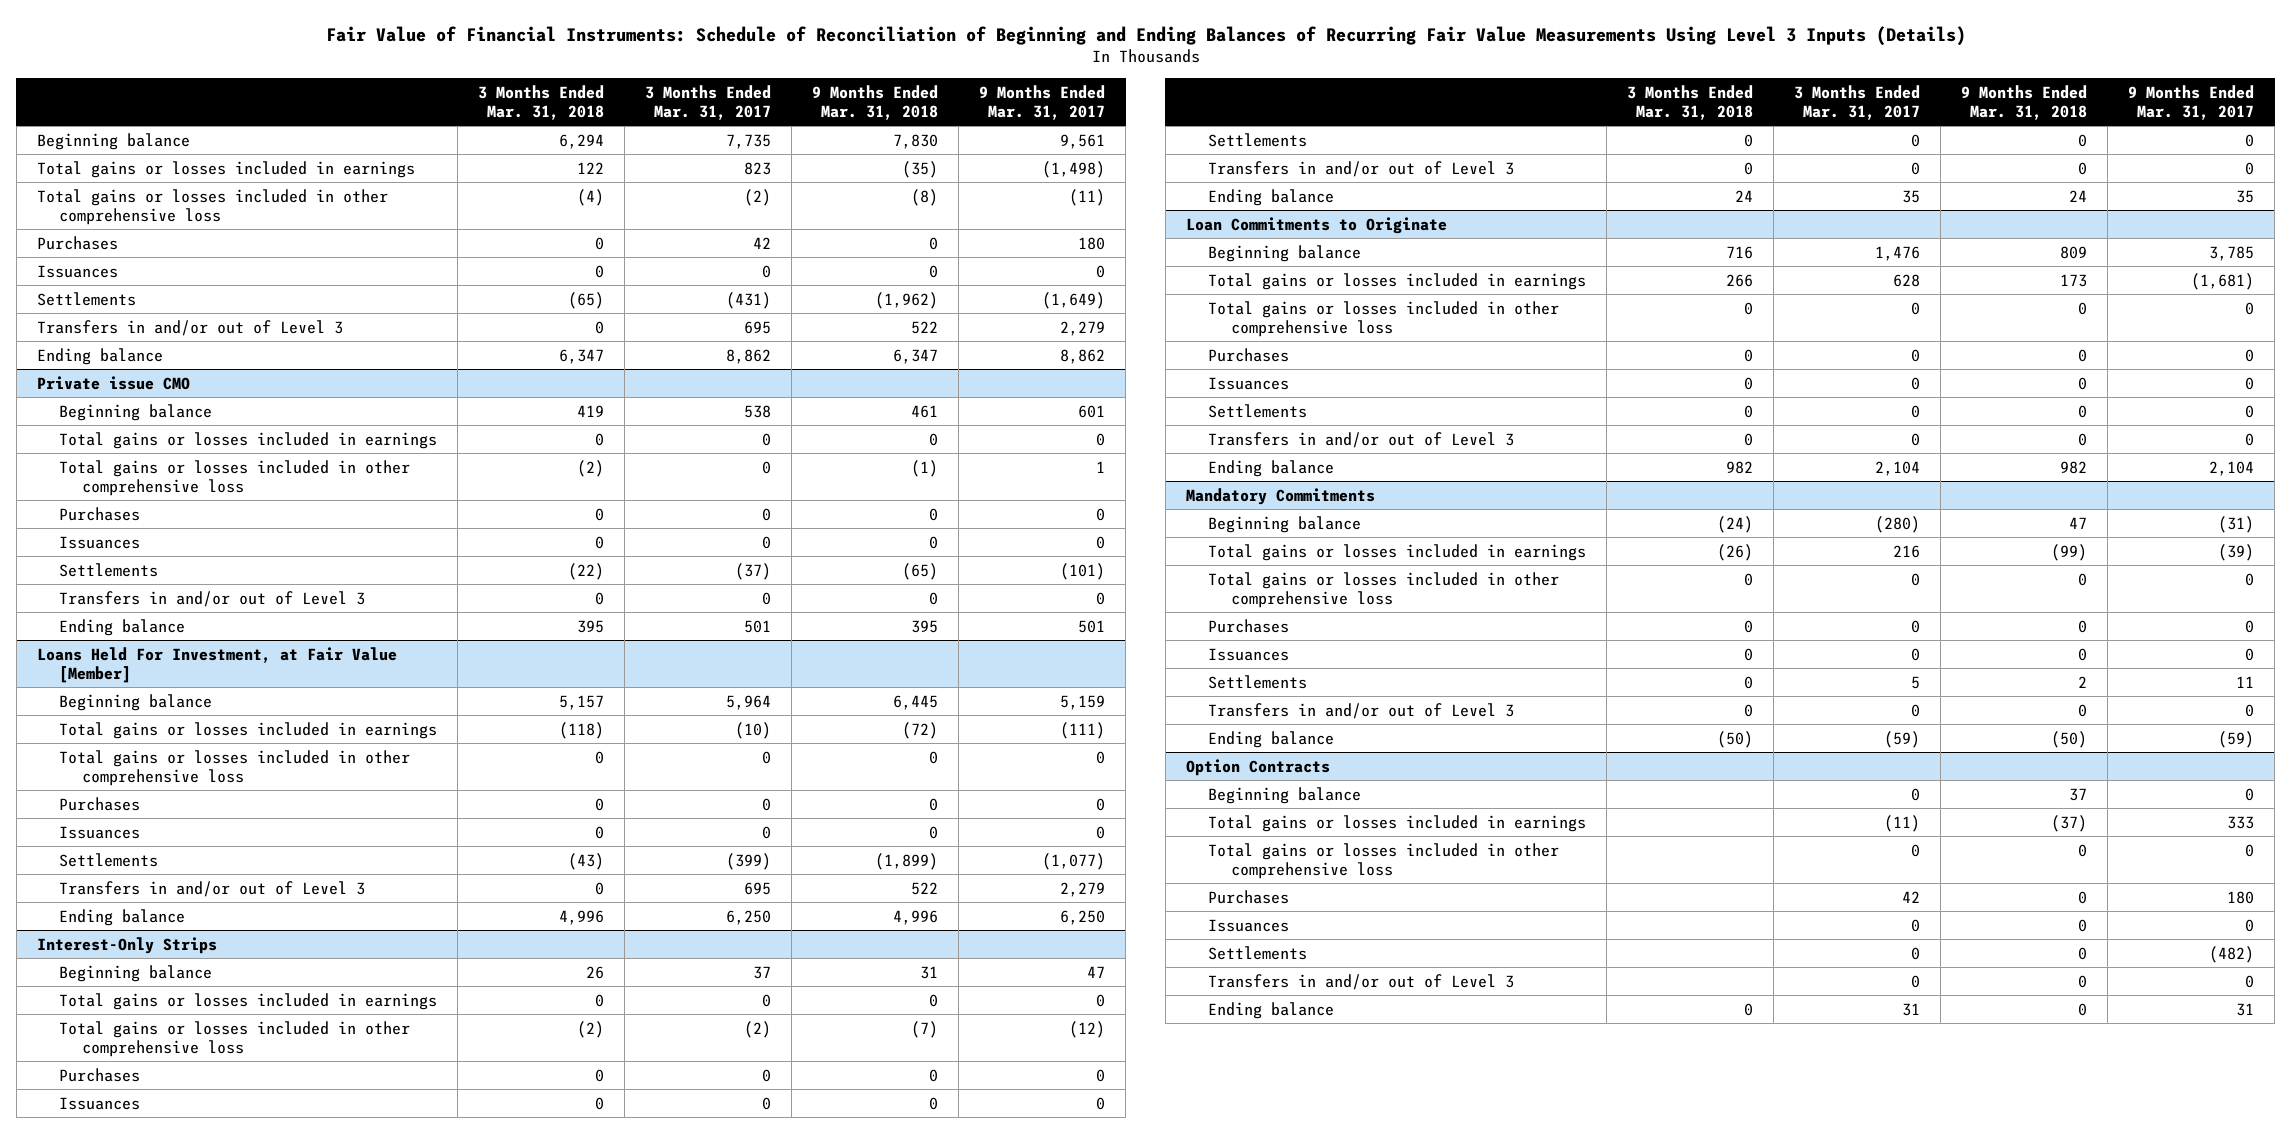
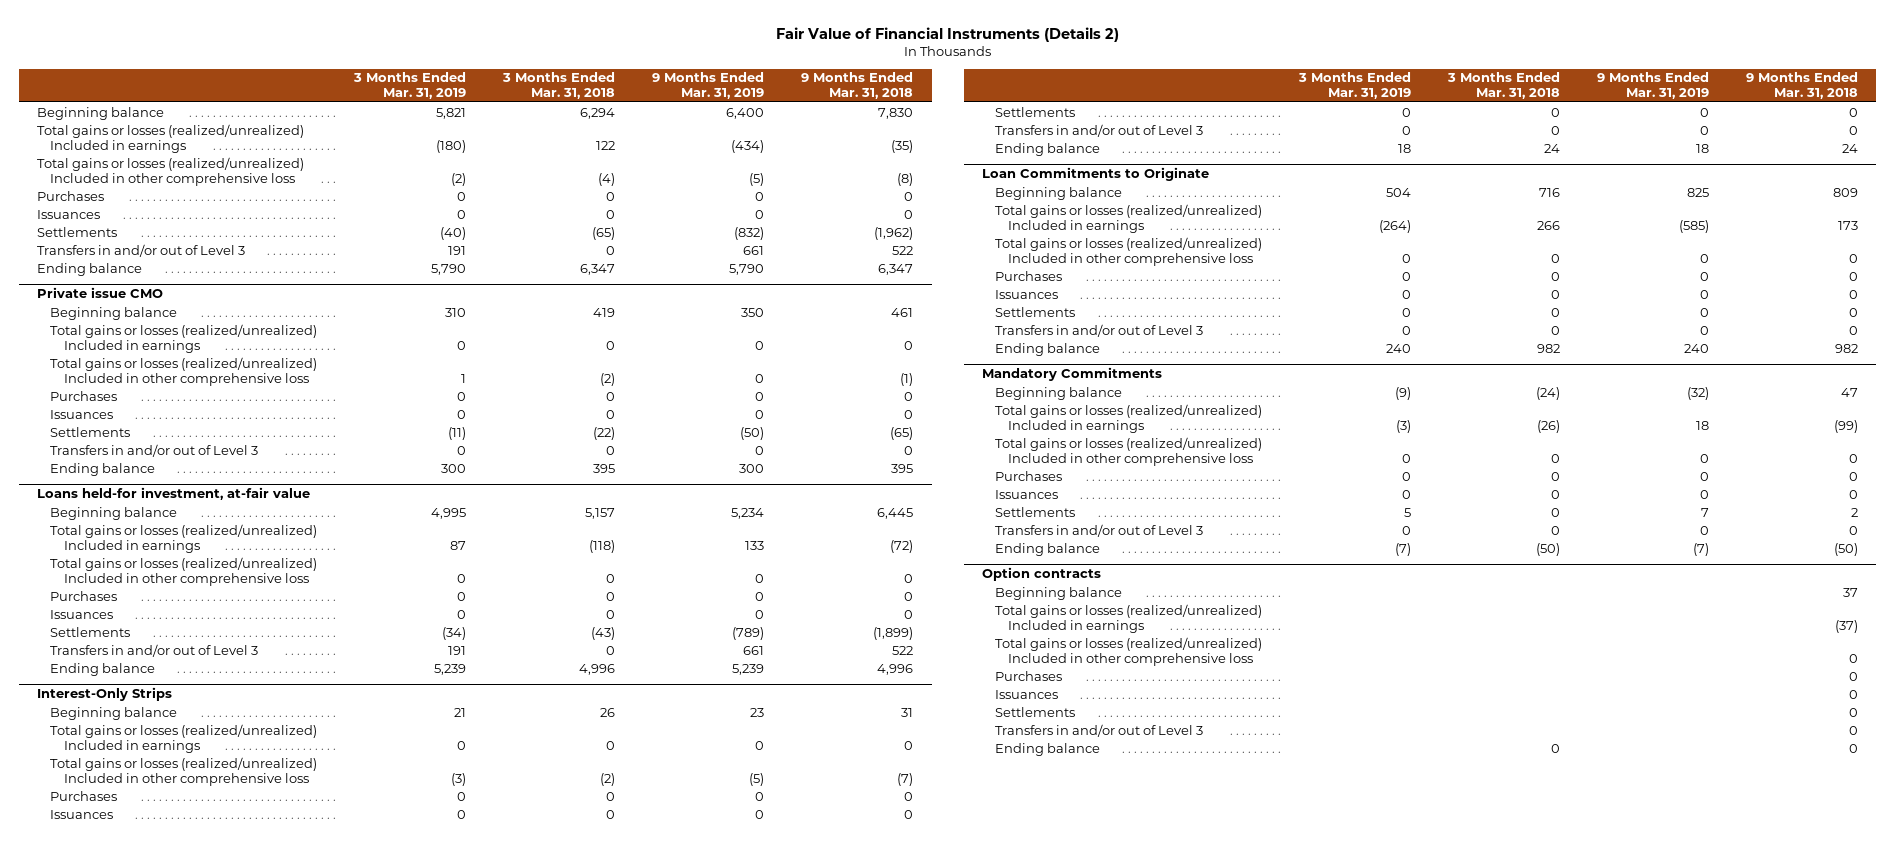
- Fair Value of Financial Instruments: Schedule of Reconciliation of Beginning and Ending Balances of Recurring Fair Value Measurements Using Level 3 Inputs (Details)
+ Fair Value of Financial Instruments (Details 2)
- | 3 Months Ended Mar. 31, 2018 | 3 Months Ended Mar. 31, 2017 | 9 Months Ended Mar. 31, 2018 | 9 Months Ended Mar. 31, 2017
+ | 3 Months Ended Mar. 31, 2019 | 3 Months Ended Mar. 31, 2018 | 9 Months Ended Mar. 31, 2019 | 9 Months Ended Mar. 31, 2018
- Total gains or losses included in earnings | 122 | 823 | (35) | (1,498)
- Total gains or losses included in other comprehensive loss | (4) | (2) | (8) | (11)
+ Total gains or losses (realized/unrealized) Included in earnings | (180) | 122 | (434) | (35)
+ Total gains or losses (realized/unrealized) Included in other comprehensive loss | (2) | (4) | (5) | (8)
@ Private issue CMO
- Total gains or losses included in earnings | 0 | 0 | 0 | 0
- Total gains or losses included in other comprehensive loss | (2) | 0 | (1) | 1
+ Total gains or losses (realized/unrealized) Included in earnings | 0 | 0 | 0 | 0
+ Total gains or losses (realized/unrealized) Included in other comprehensive loss | 1 | (2) | 0 | (1)
- Loans Held For Investment, at Fair Value [Member]
+ Loans held-for investment, at-fair value
- Total gains or losses included in earnings | (118) | (10) | (72) | (111)
- Total gains or losses included in other comprehensive loss | 0 | 0 | 0 | 0
+ Total gains or losses (realized/unrealized) Included in earnings | 87 | (118) | 133 | (72)
+ Total gains or losses (realized/unrealized) Included in other comprehensive loss | 0 | 0 | 0 | 0
@ Interest-Only Strips
- Total gains or losses included in earnings | 0 | 0 | 0 | 0
- Total gains or losses included in other comprehensive loss | (2) | (2) | (7) | (12)
+ Total gains or losses (realized/unrealized) Included in earnings | 0 | 0 | 0 | 0
+ Total gains or losses (realized/unrealized) Included in other comprehensive loss | (3) | (2) | (5) | (7)
@ Loan Commitments to Originate
- Total gains or losses included in earnings | 266 | 628 | 173 | (1,681)
- Total gains or losses included in other comprehensive loss | 0 | 0 | 0 | 0
+ Total gains or losses (realized/unrealized) Included in earnings | (264) | 266 | (585) | 173
+ Total gains or losses (realized/unrealized) Included in other comprehensive loss | 0 | 0 | 0 | 0
@ Mandatory Commitments
- Total gains or losses included in earnings | (26) | 216 | (99) | (39)
- Total gains or losses included in other comprehensive loss | 0 | 0 | 0 | 0
+ Total gains or losses (realized/unrealized) Included in earnings | (3) | (26) | 18 | (99)
+ Total gains or losses (realized/unrealized) Included in other comprehensive loss | 0 | 0 | 0 | 0
- Option Contracts
+ Option contracts
- Total gains or losses included in earnings | | (11) | (37) | 333
- Total gains or losses included in other comprehensive loss | | 0 | 0 | 0
+ Total gains or losses (realized/unrealized) Included in earnings | | | | (37)
+ Total gains or losses (realized/unrealized) Included in other comprehensive loss | | | | 0

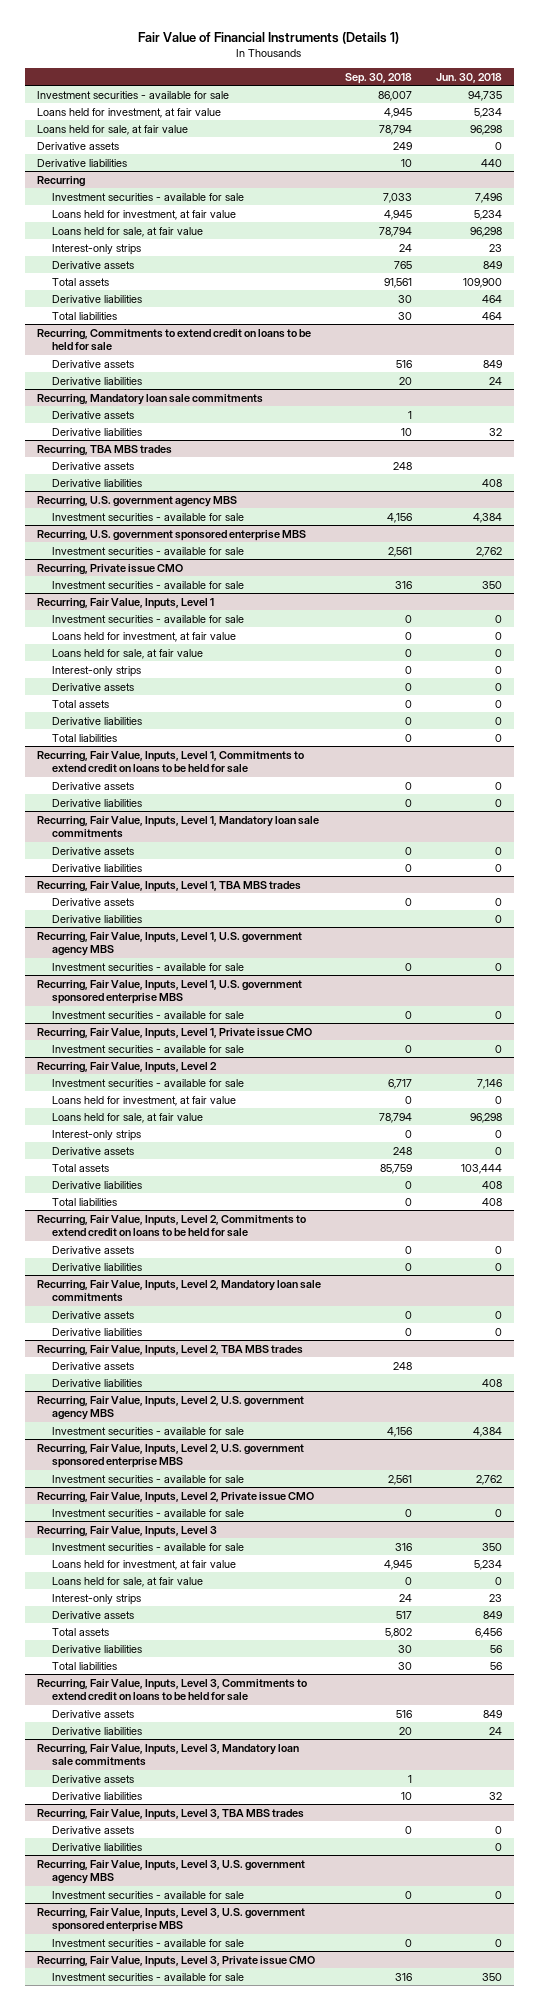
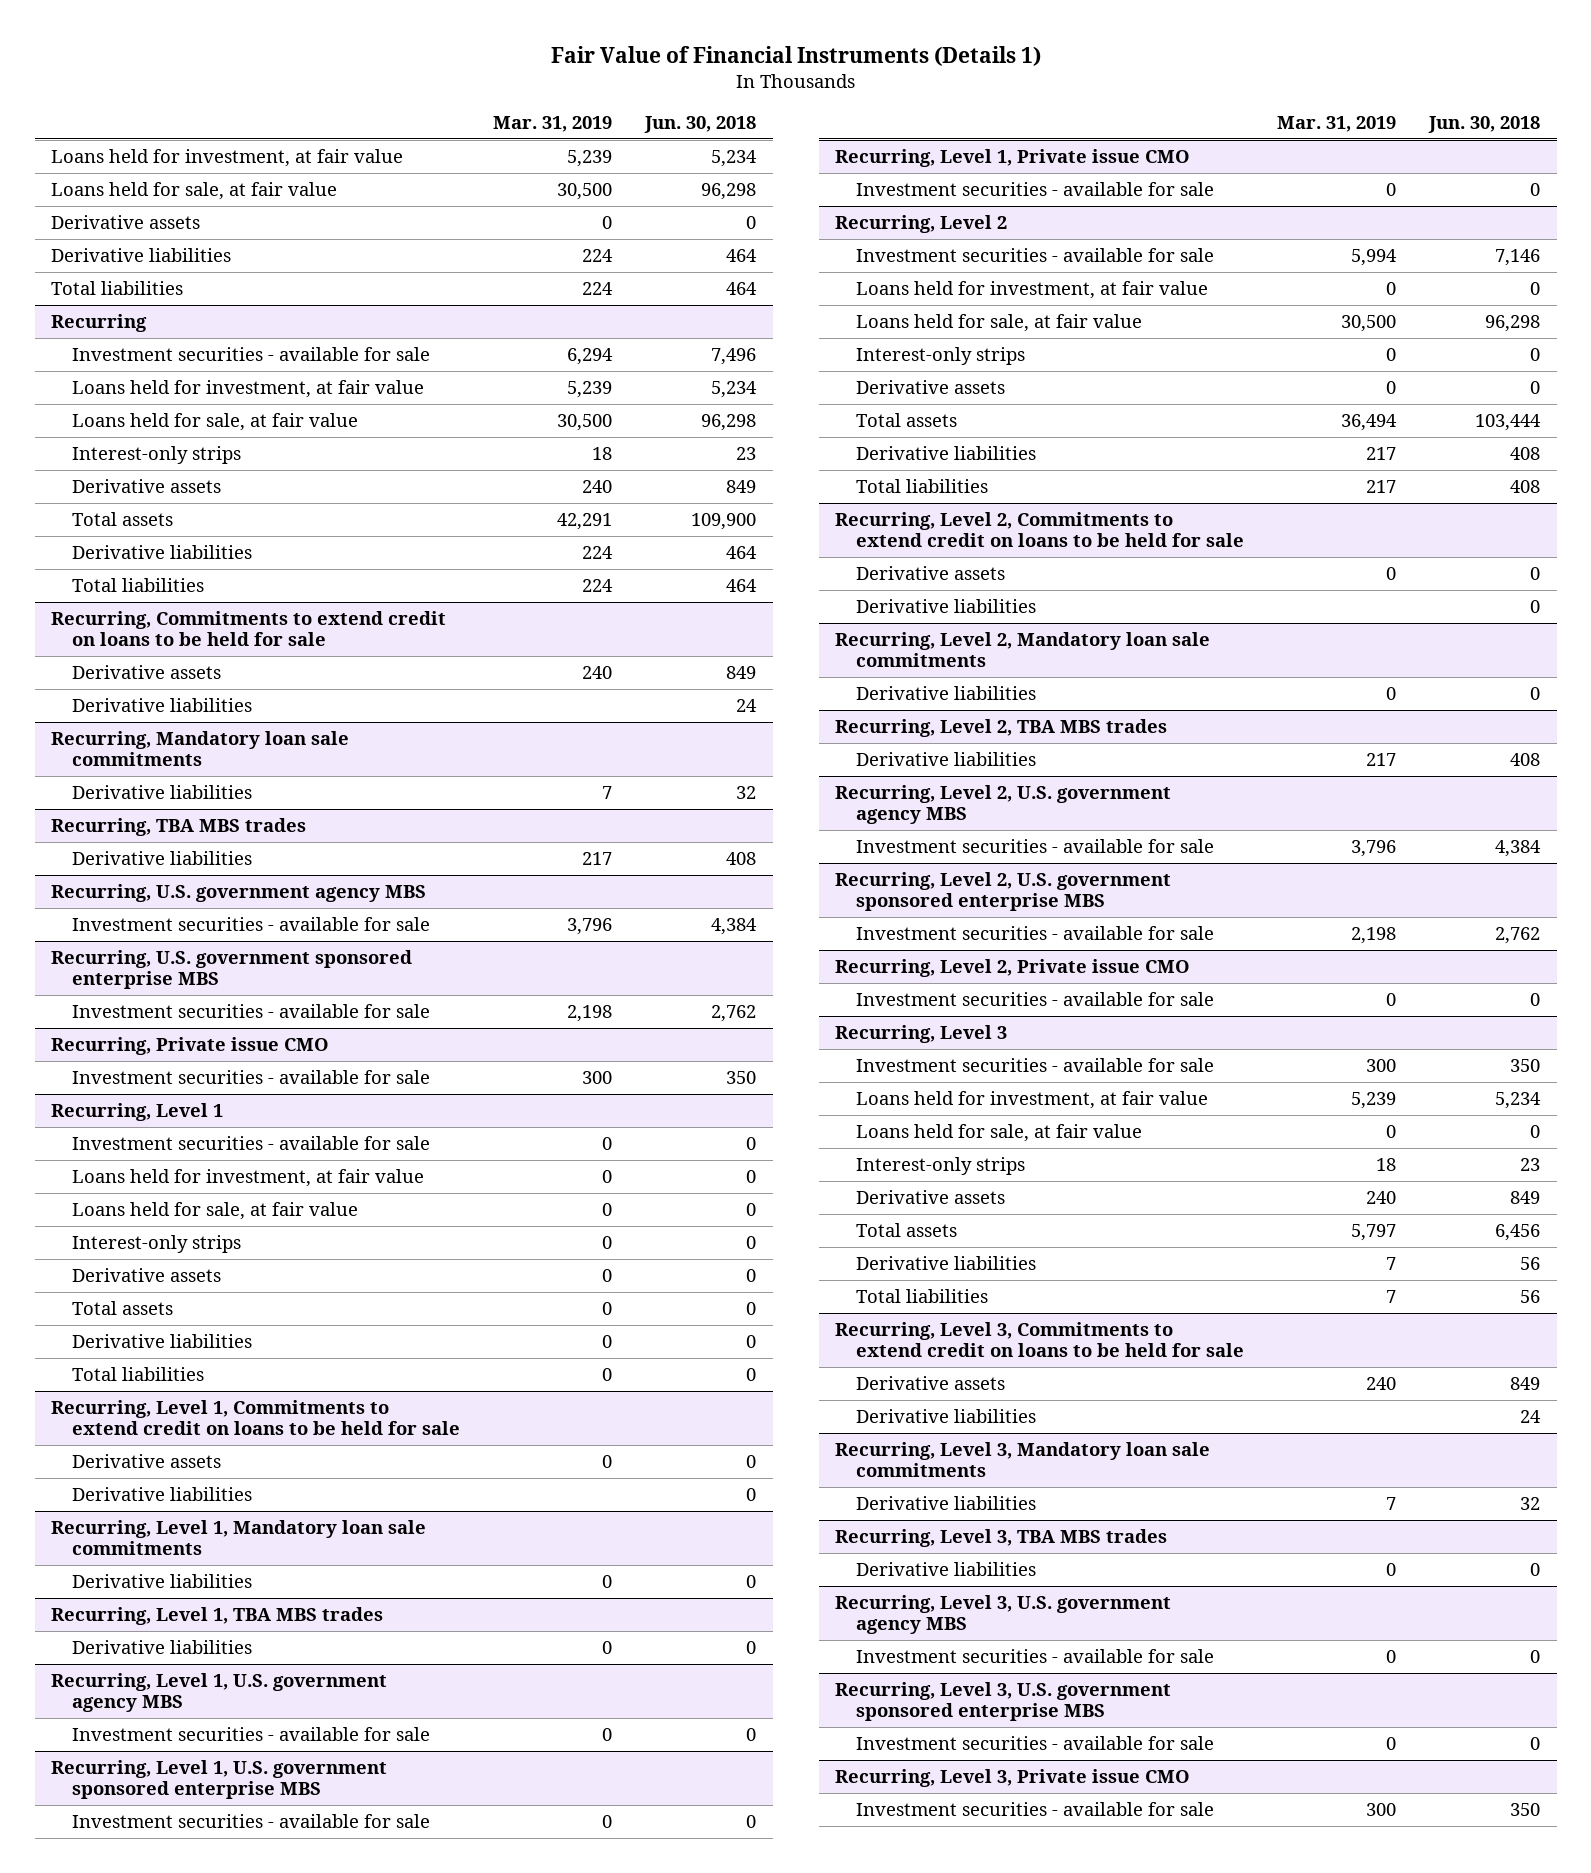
- | Sep. 30, 2018 | Jun. 30, 2018
+ | Mar. 31, 2019 | Jun. 30, 2018
- Investment securities - available for sale | 86,007 | 94,735
- Derivative liabilities | 10 | 440
+ Derivative liabilities | 224 | 464
+ Total liabilities | 224 | 464
@ Recurring, Mandatory loan sale commitments
- Derivative assets | 1 |
@ Recurring, TBA MBS trades
- Derivative assets | 248 |
- Recurring, Fair Value, Inputs, Level 1
+ Recurring, Level 1
- Recurring, Fair Value, Inputs, Level 1, Commitments to extend credit on loans to be held for sale
+ Recurring, Level 1, Commitments to extend credit on loans to be held for sale
- Recurring, Fair Value, Inputs, Level 1, Mandatory loan sale commitments
- Derivative assets | 0 | 0
+ Recurring, Level 1, Mandatory loan sale commitments
- Recurring, Fair Value, Inputs, Level 1, TBA MBS trades
- Derivative assets | 0 | 0
+ Recurring, Level 1, TBA MBS trades
- Recurring, Fair Value, Inputs, Level 1, U.S. government agency MBS
+ Recurring, Level 1, U.S. government agency MBS
- Recurring, Fair Value, Inputs, Level 1, U.S. government sponsored enterprise MBS
+ Recurring, Level 1, U.S. government sponsored enterprise MBS
- Recurring, Fair Value, Inputs, Level 1, Private issue CMO
+ Recurring, Level 1, Private issue CMO
- Recurring, Fair Value, Inputs, Level 2
+ Recurring, Level 2
- Recurring, Fair Value, Inputs, Level 2, Commitments to extend credit on loans to be held for sale
+ Recurring, Level 2, Commitments to extend credit on loans to be held for sale
- Recurring, Fair Value, Inputs, Level 2, Mandatory loan sale commitments
- Derivative assets | 0 | 0
+ Recurring, Level 2, Mandatory loan sale commitments
- Recurring, Fair Value, Inputs, Level 2, TBA MBS trades
- Derivative assets | 248 |
+ Recurring, Level 2, TBA MBS trades
- Recurring, Fair Value, Inputs, Level 2, U.S. government agency MBS
+ Recurring, Level 2, U.S. government agency MBS
- Recurring, Fair Value, Inputs, Level 2, U.S. government sponsored enterprise MBS
+ Recurring, Level 2, U.S. government sponsored enterprise MBS
- Recurring, Fair Value, Inputs, Level 2, Private issue CMO
+ Recurring, Level 2, Private issue CMO
- Recurring, Fair Value, Inputs, Level 3
+ Recurring, Level 3
- Recurring, Fair Value, Inputs, Level 3, Commitments to extend credit on loans to be held for sale
+ Recurring, Level 3, Commitments to extend credit on loans to be held for sale
- Recurring, Fair Value, Inputs, Level 3, Mandatory loan sale commitments
- Derivative assets | 1 |
+ Recurring, Level 3, Mandatory loan sale commitments
- Recurring, Fair Value, Inputs, Level 3, TBA MBS trades
- Derivative assets | 0 | 0
+ Recurring, Level 3, TBA MBS trades
- Recurring, Fair Value, Inputs, Level 3, U.S. government agency MBS
+ Recurring, Level 3, U.S. government agency MBS
- Recurring, Fair Value, Inputs, Level 3, U.S. government sponsored enterprise MBS
+ Recurring, Level 3, U.S. government sponsored enterprise MBS
- Recurring, Fair Value, Inputs, Level 3, Private issue CMO
+ Recurring, Level 3, Private issue CMO

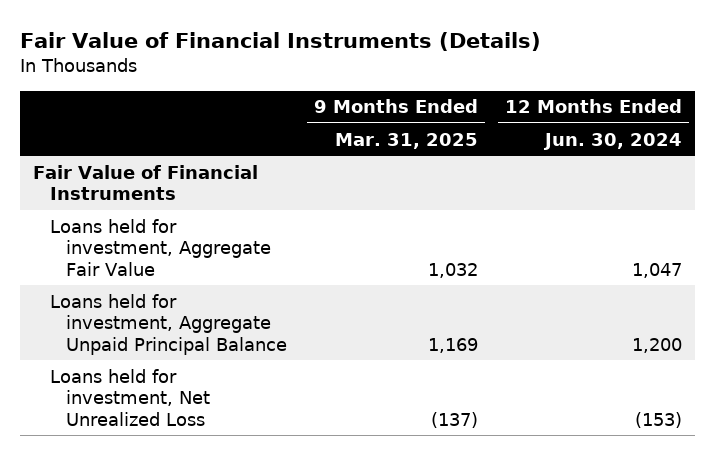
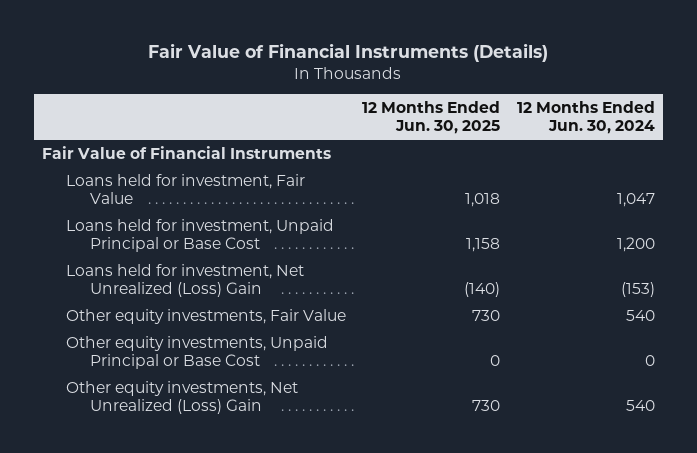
- | 9 Months Ended Mar. 31, 2025 | 12 Months Ended Jun. 30, 2024
+ | 12 Months Ended Jun. 30, 2025 | 12 Months Ended Jun. 30, 2024
- Loans held for investment, Aggregate Fair Value | 1,032 | 1,047
- Loans held for investment, Aggregate Unpaid Principal Balance | 1,169 | 1,200
- Loans held for investment, Net Unrealized Loss | (137) | (153)
+ Loans held for investment, Fair Value | 1,018 | 1,047
+ Loans held for investment, Unpaid Principal or Base Cost | 1,158 | 1,200
+ Loans held for investment, Net Unrealized (Loss) Gain | (140) | (153)
+ Other equity investments, Fair Value | 730 | 540
+ Other equity investments, Unpaid Principal or Base Cost | 0 | 0
+ Other equity investments, Net Unrealized (Loss) Gain | 730 | 540

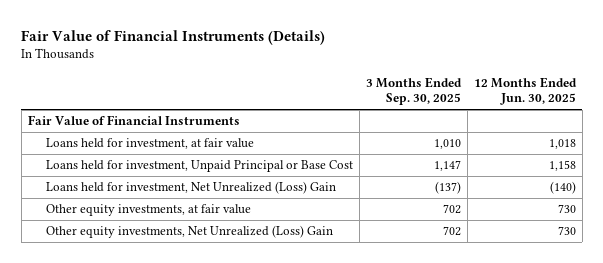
- | 12 Months Ended Jun. 30, 2025 | 12 Months Ended Jun. 30, 2024
+ | 3 Months Ended Sep. 30, 2025 | 12 Months Ended Jun. 30, 2025
- Loans held for investment, Fair Value | 1,018 | 1,047
+ Loans held for investment, at fair value | 1,010 | 1,018
- Other equity investments, Fair Value | 730 | 540
- Other equity investments, Unpaid Principal or Base Cost | 0 | 0
+ Other equity investments, at fair value | 702 | 730

